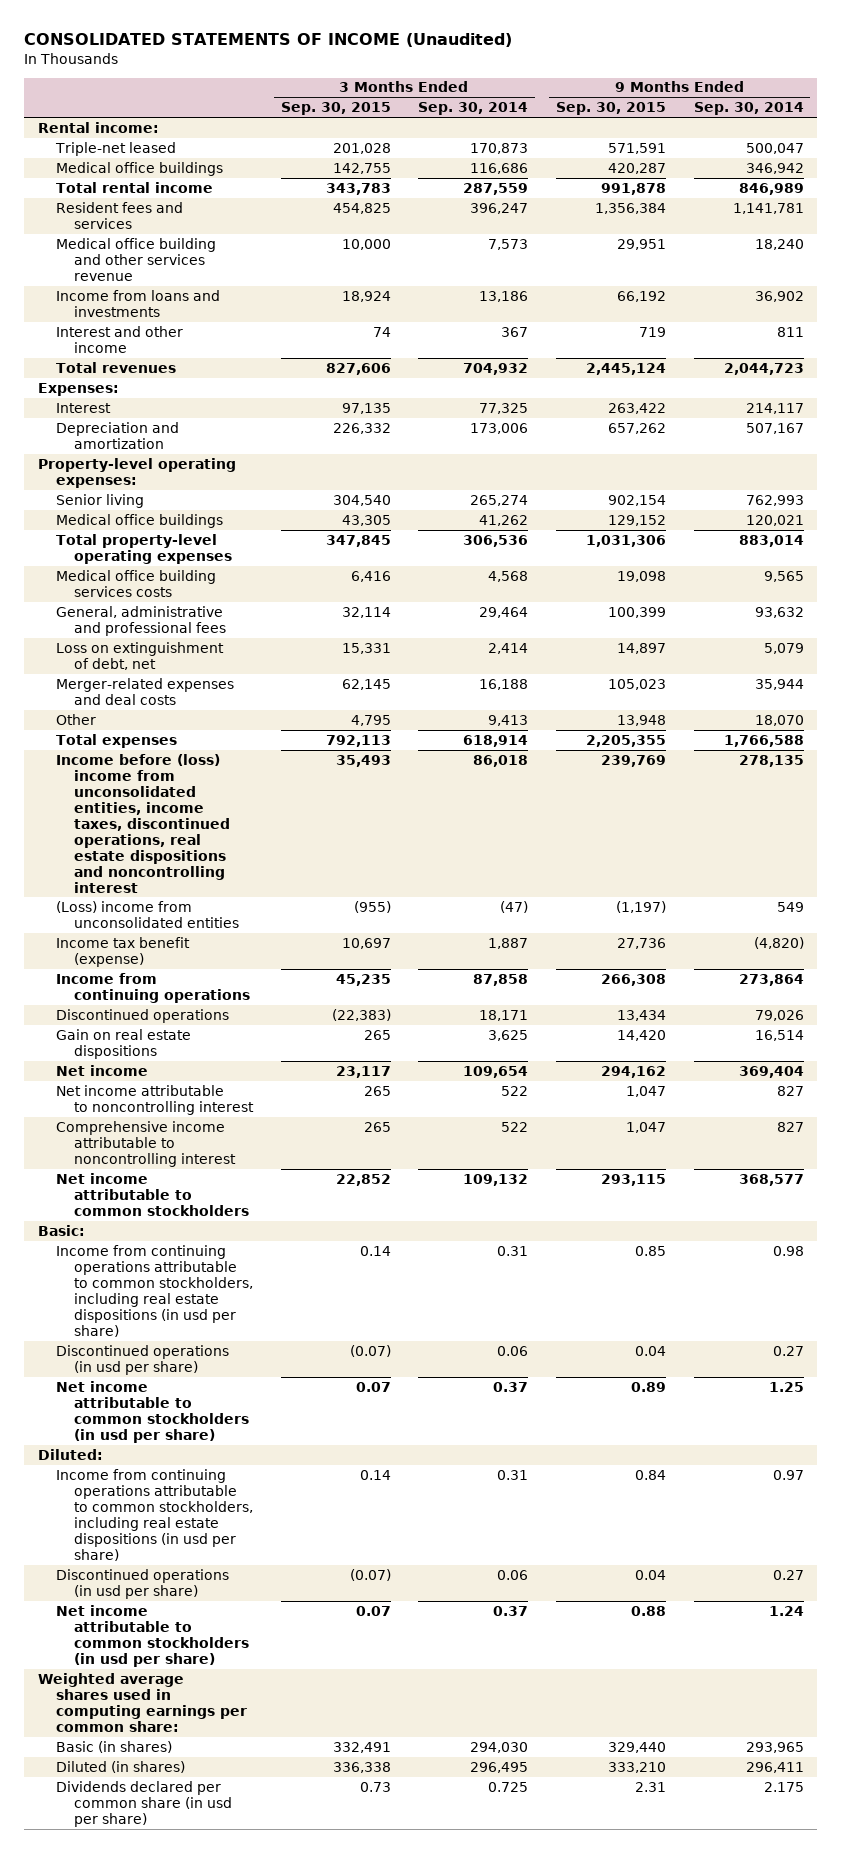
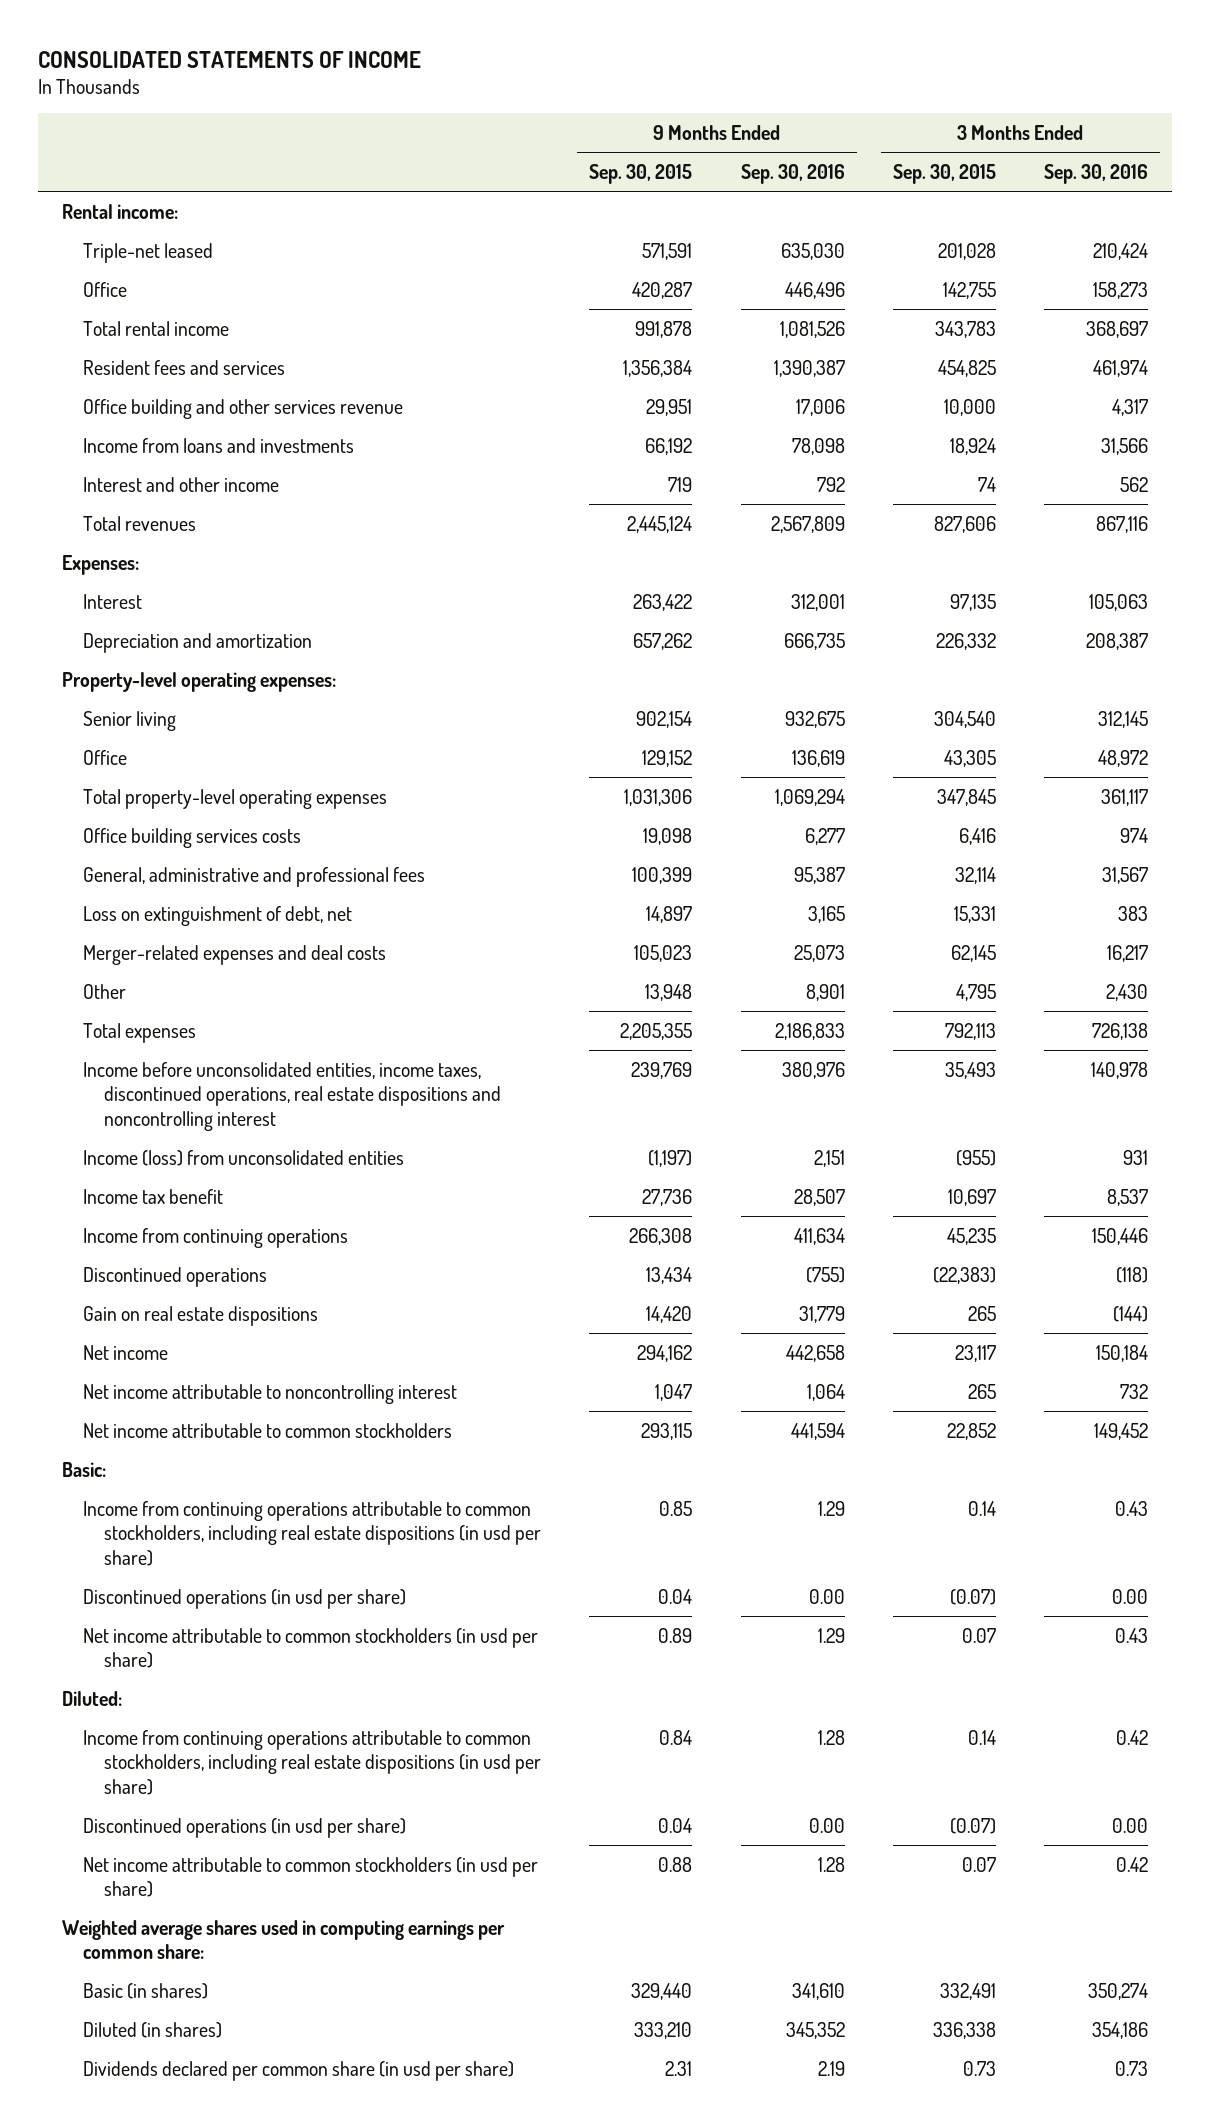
- CONSOLIDATED STATEMENTS OF INCOME (Unaudited)
+ CONSOLIDATED STATEMENTS OF INCOME
- | 3 Months Ended Sep. 30, 2015 | 3 Months Ended Sep. 30, 2014 | 9 Months Ended Sep. 30, 2015 | 9 Months Ended Sep. 30, 2014
+ | 9 Months Ended Sep. 30, 2015 | 9 Months Ended Sep. 30, 2016 | 3 Months Ended Sep. 30, 2015 | 3 Months Ended Sep. 30, 2016
- Medical office buildings | 142,755 | 116,686 | 420,287 | 346,942
+ Office | 420,287 | 446,496 | 142,755 | 158,273
- Medical office building and other services revenue | 10,000 | 7,573 | 29,951 | 18,240
+ Office building and other services revenue | 29,951 | 17,006 | 10,000 | 4,317
- Medical office buildings | 43,305 | 41,262 | 129,152 | 120,021
+ Office | 129,152 | 136,619 | 43,305 | 48,972
- Medical office building services costs | 6,416 | 4,568 | 19,098 | 9,565
+ Office building services costs | 19,098 | 6,277 | 6,416 | 974
- Income before (loss) income from unconsolidated entities, income taxes, discontinued operations, real estate dispositions and noncontrolling interest | 35,493 | 86,018 | 239,769 | 278,135
- (Loss) income from unconsolidated entities | (955) | (47) | (1,197) | 549
- Income tax benefit (expense) | 10,697 | 1,887 | 27,736 | (4,820)
+ Income before unconsolidated entities, income taxes, discontinued operations, real estate dispositions and noncontrolling interest | 239,769 | 380,976 | 35,493 | 140,978
+ Income (loss) from unconsolidated entities | (1,197) | 2,151 | (955) | 931
+ Income tax benefit | 27,736 | 28,507 | 10,697 | 8,537
- Comprehensive income attributable to noncontrolling interest | 265 | 522 | 1,047 | 827

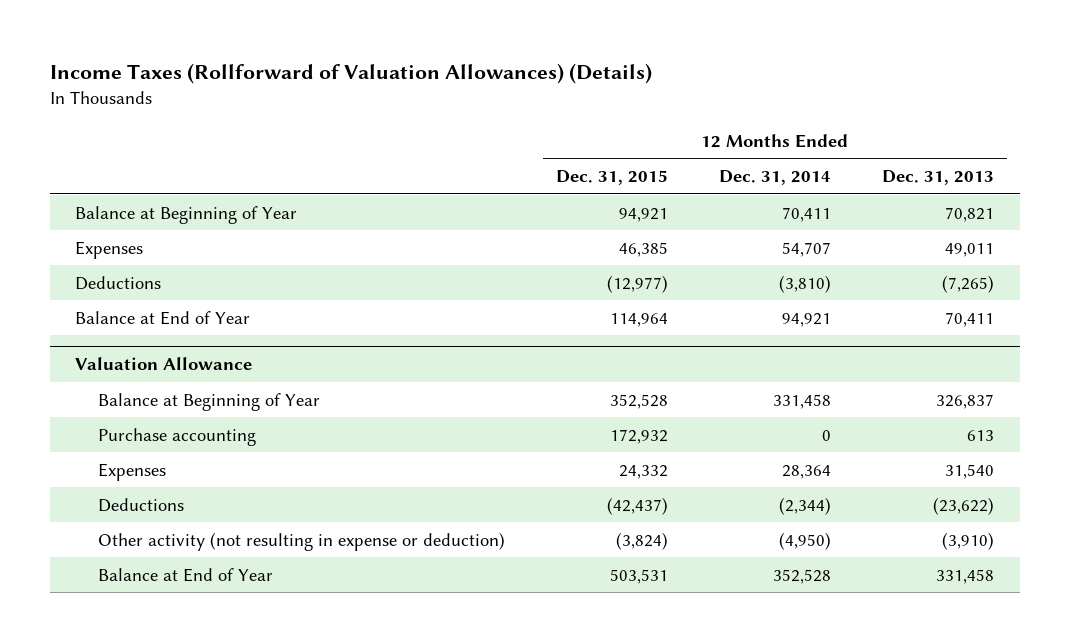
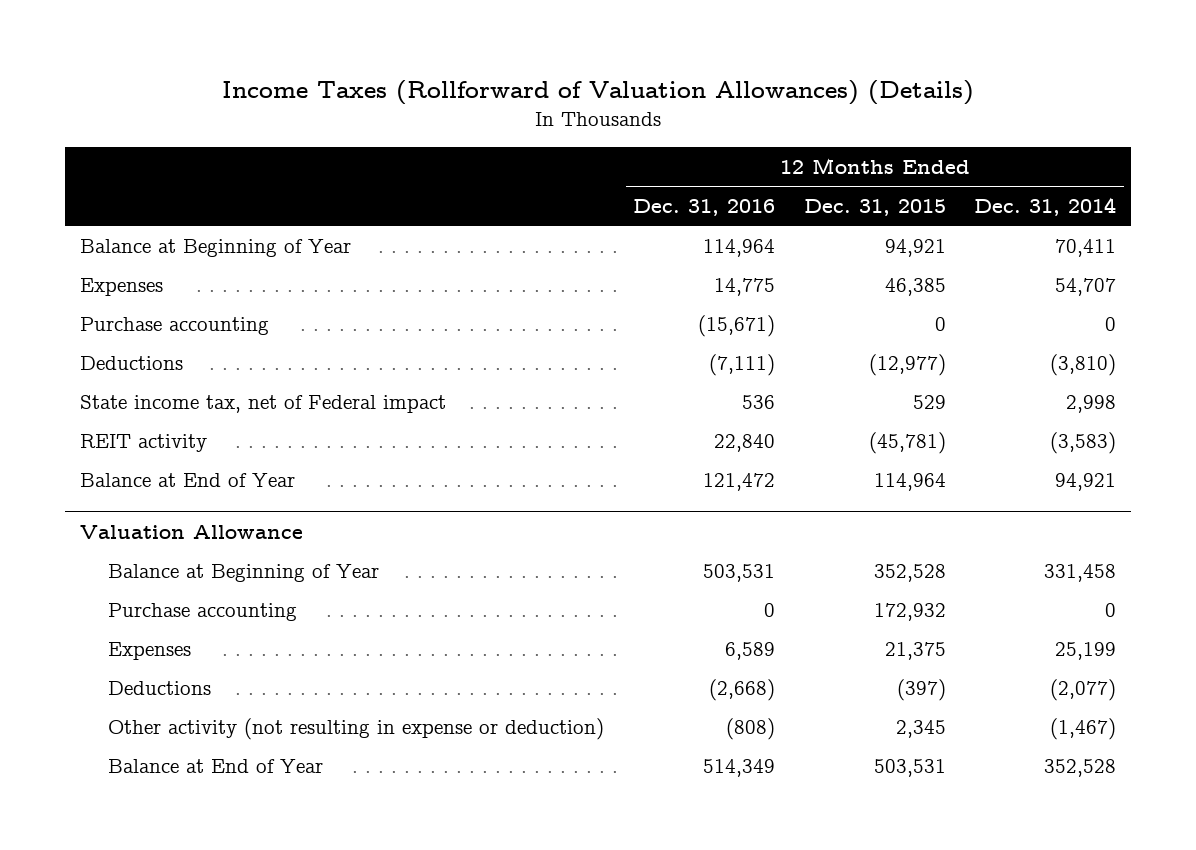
- | 12 Months Ended Dec. 31, 2015 | 12 Months Ended Dec. 31, 2014 | 12 Months Ended Dec. 31, 2013
+ | 12 Months Ended Dec. 31, 2016 | 12 Months Ended Dec. 31, 2015 | 12 Months Ended Dec. 31, 2014
+ Purchase accounting | (15,671) | 0 | 0
+ State income tax, net of Federal impact | 536 | 529 | 2,998
+ REIT activity | 22,840 | (45,781) | (3,583)
@ Valuation Allowance
- Expenses | 24,332 | 28,364 | 31,540
- Deductions | (42,437) | (2,344) | (23,622)
- Other activity (not resulting in expense or deduction) | (3,824) | (4,950) | (3,910)
+ Expenses | 6,589 | 21,375 | 25,199
+ Deductions | (2,668) | (397) | (2,077)
+ Other activity (not resulting in expense or deduction) | (808) | 2,345 | (1,467)

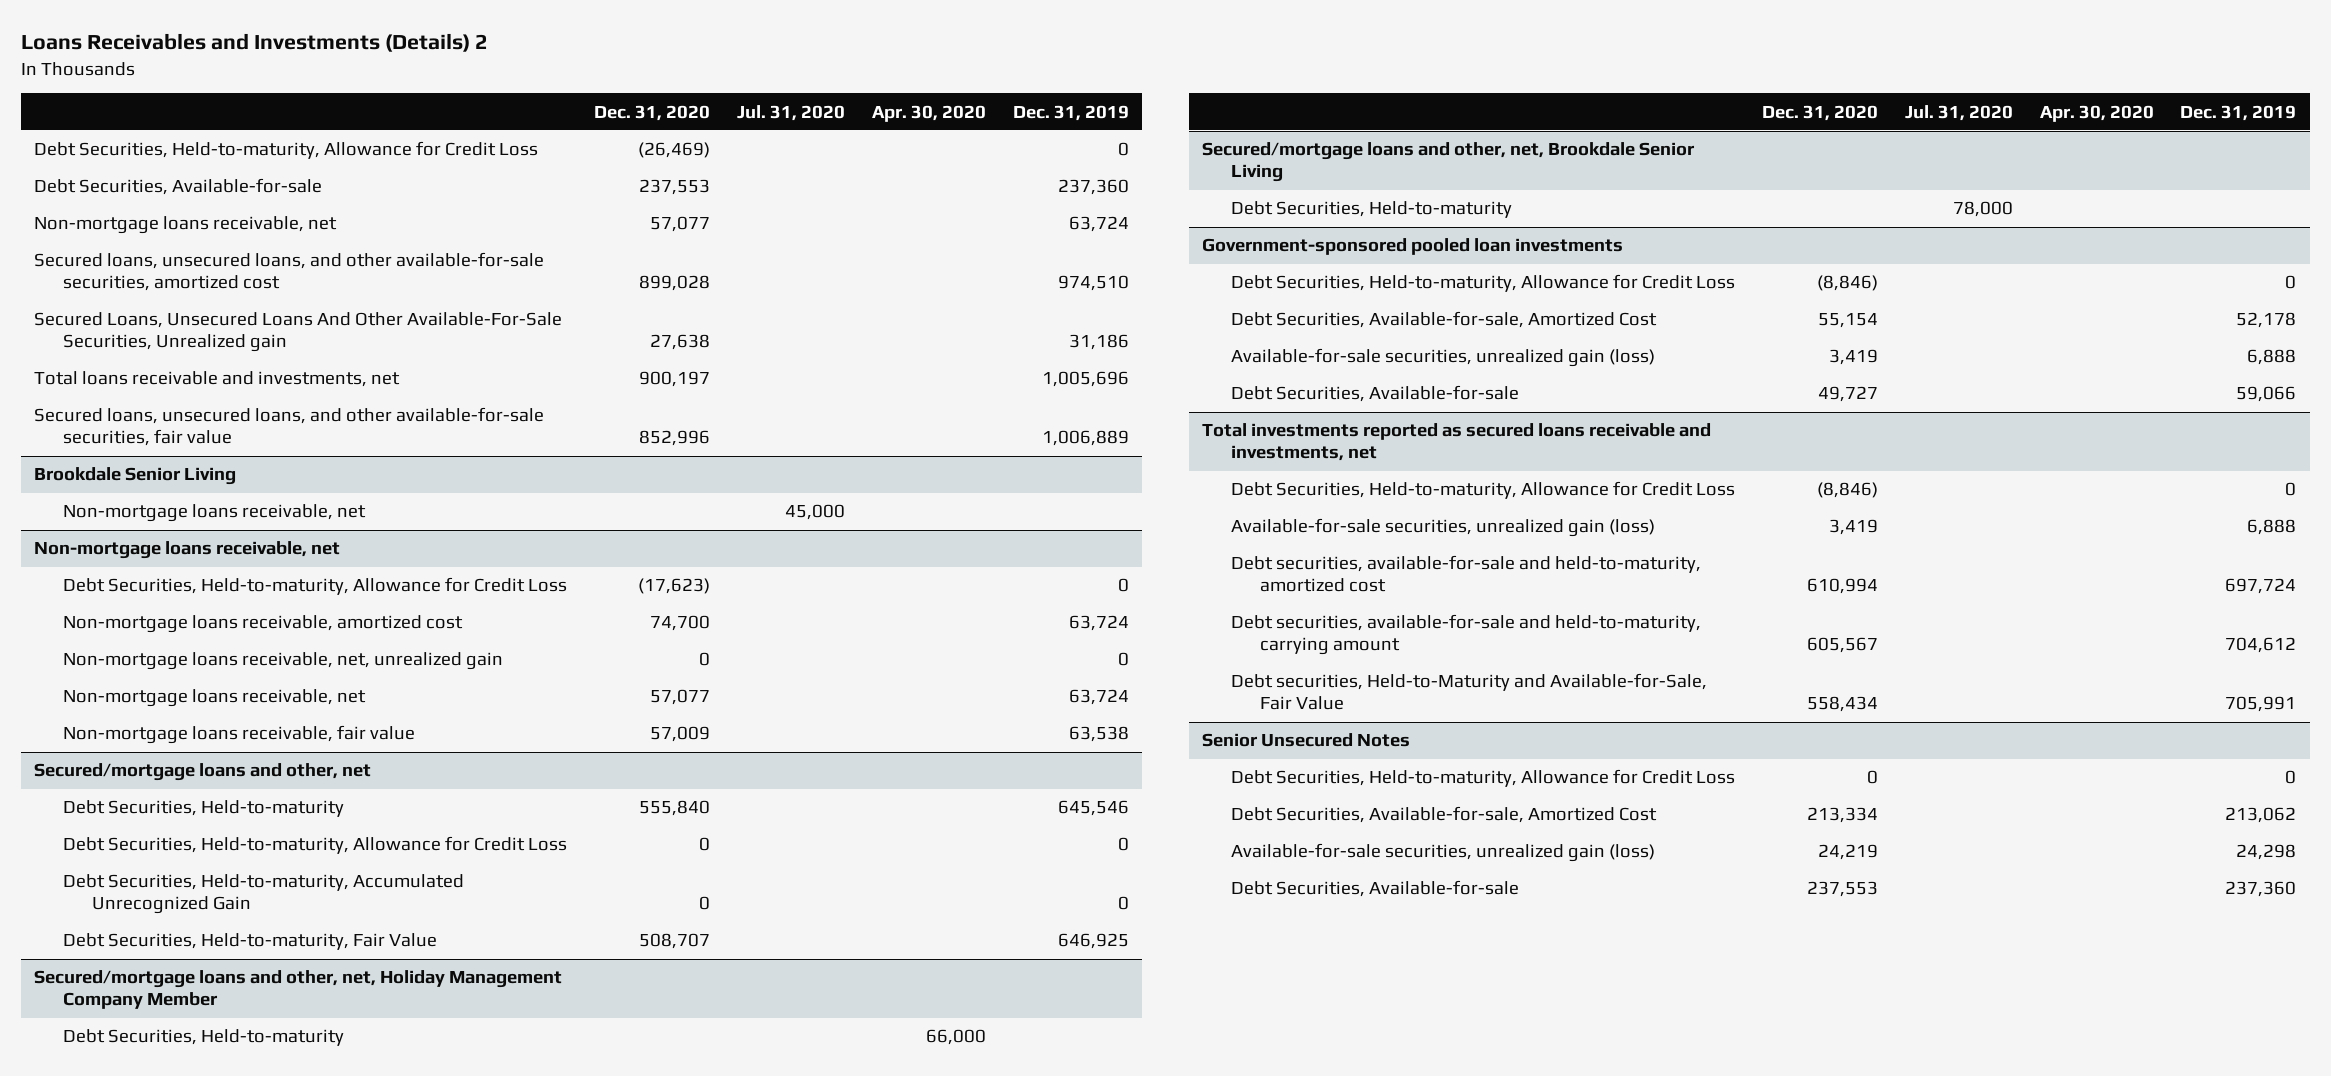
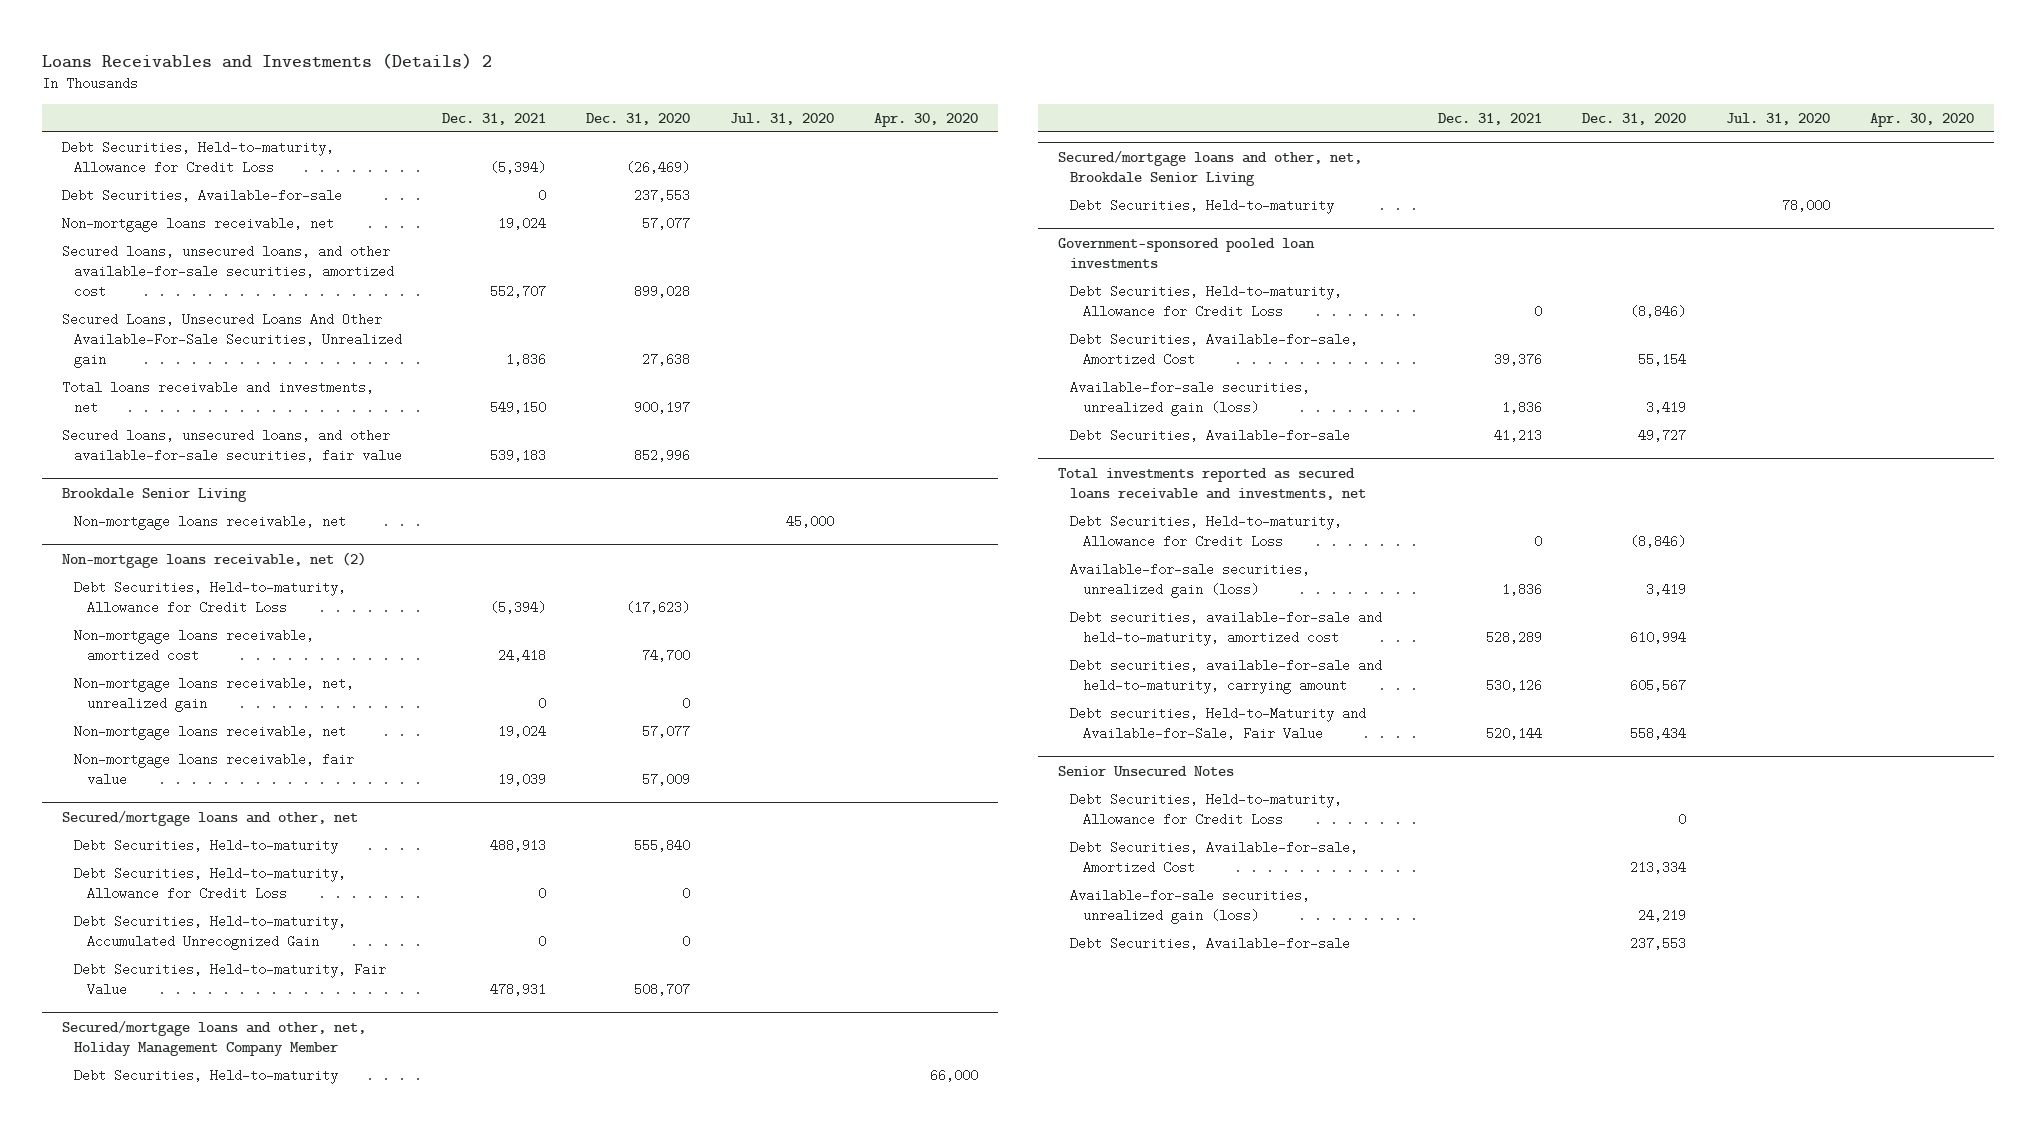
- | Dec. 31, 2020 | Jul. 31, 2020 | Apr. 30, 2020 | Dec. 31, 2019
+ | Dec. 31, 2021 | Dec. 31, 2020 | Jul. 31, 2020 | Apr. 30, 2020
- Non-mortgage loans receivable, net
+ Non-mortgage loans receivable, net (2)

